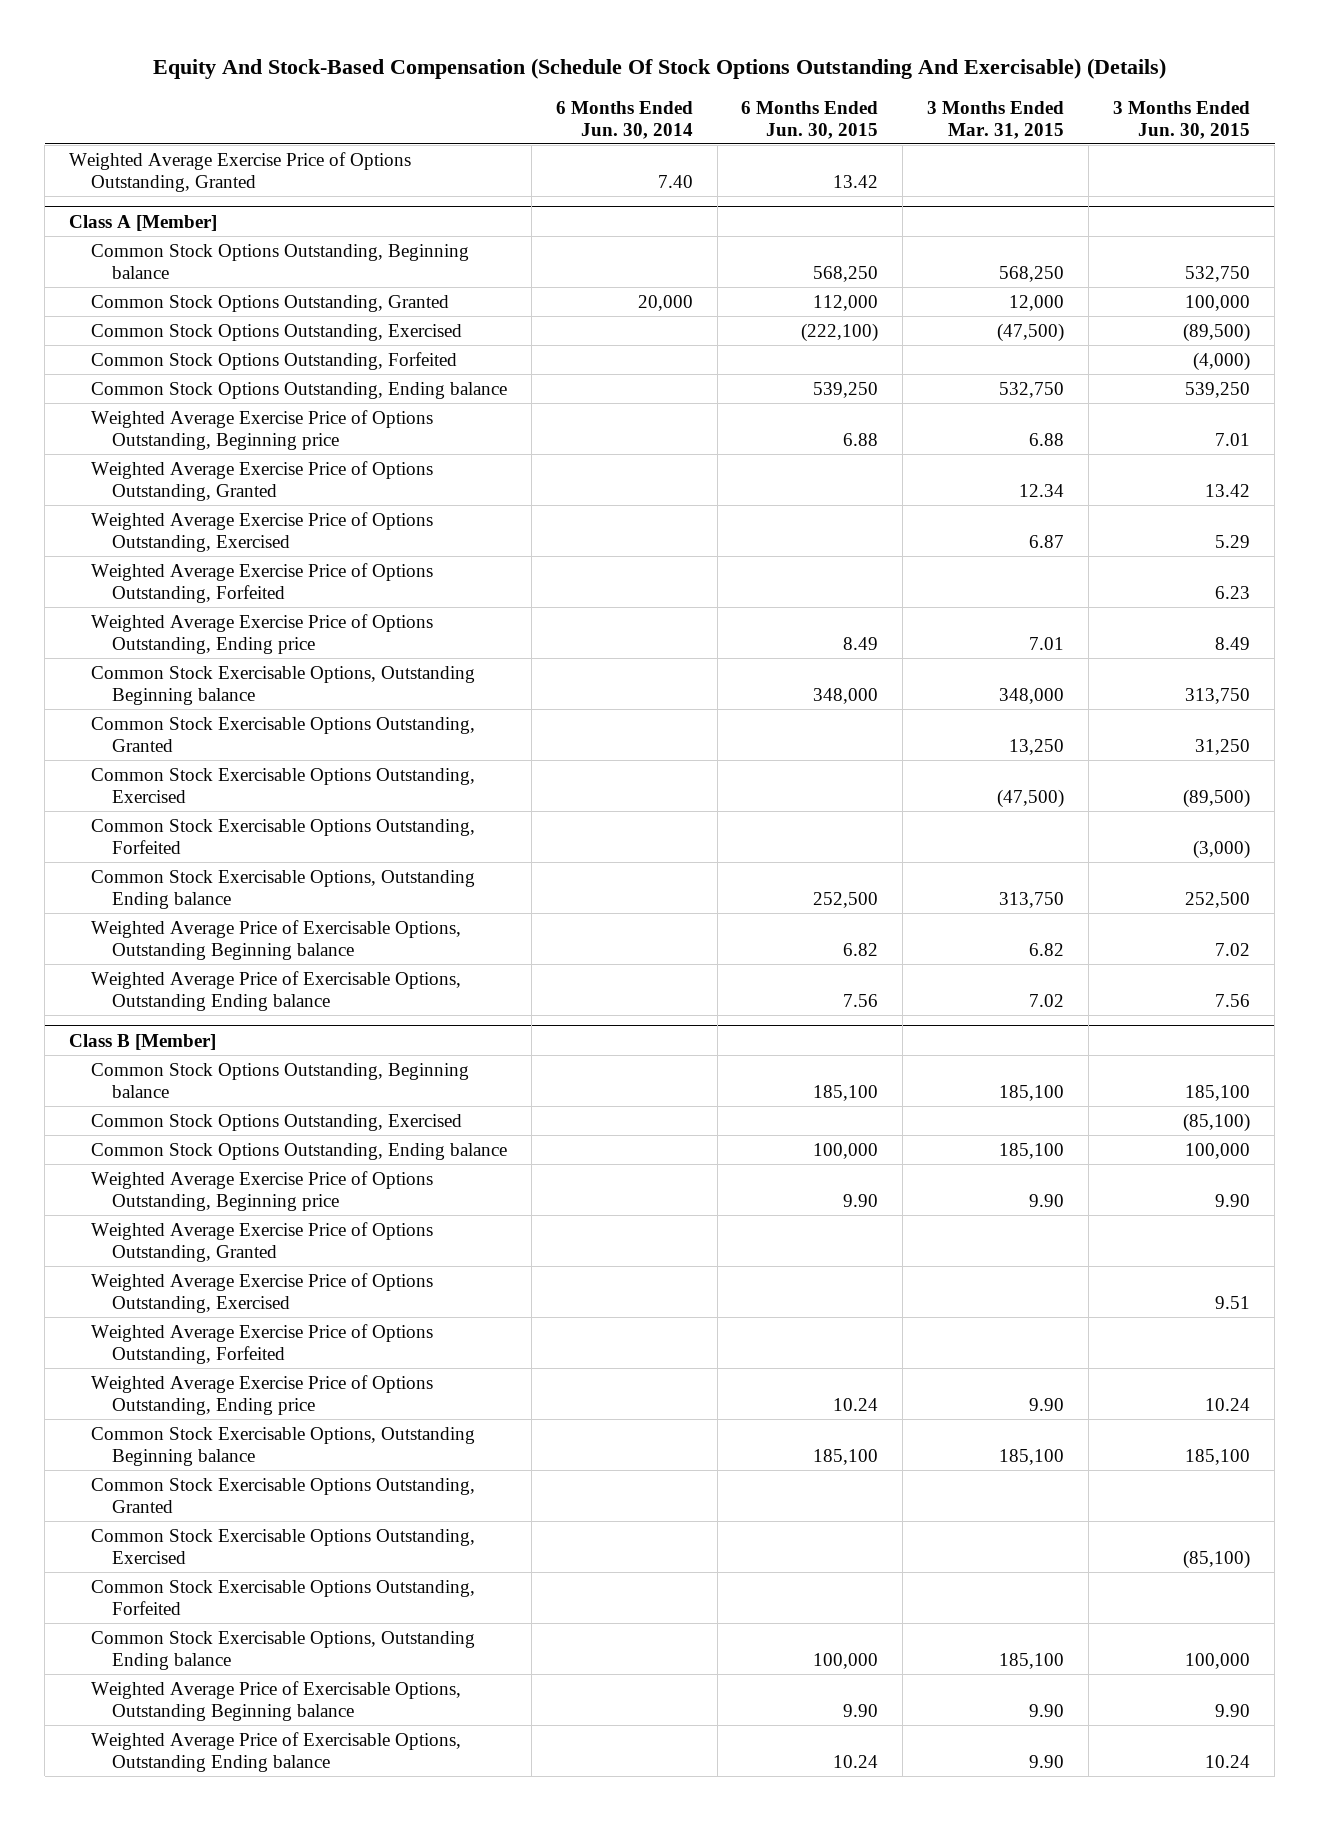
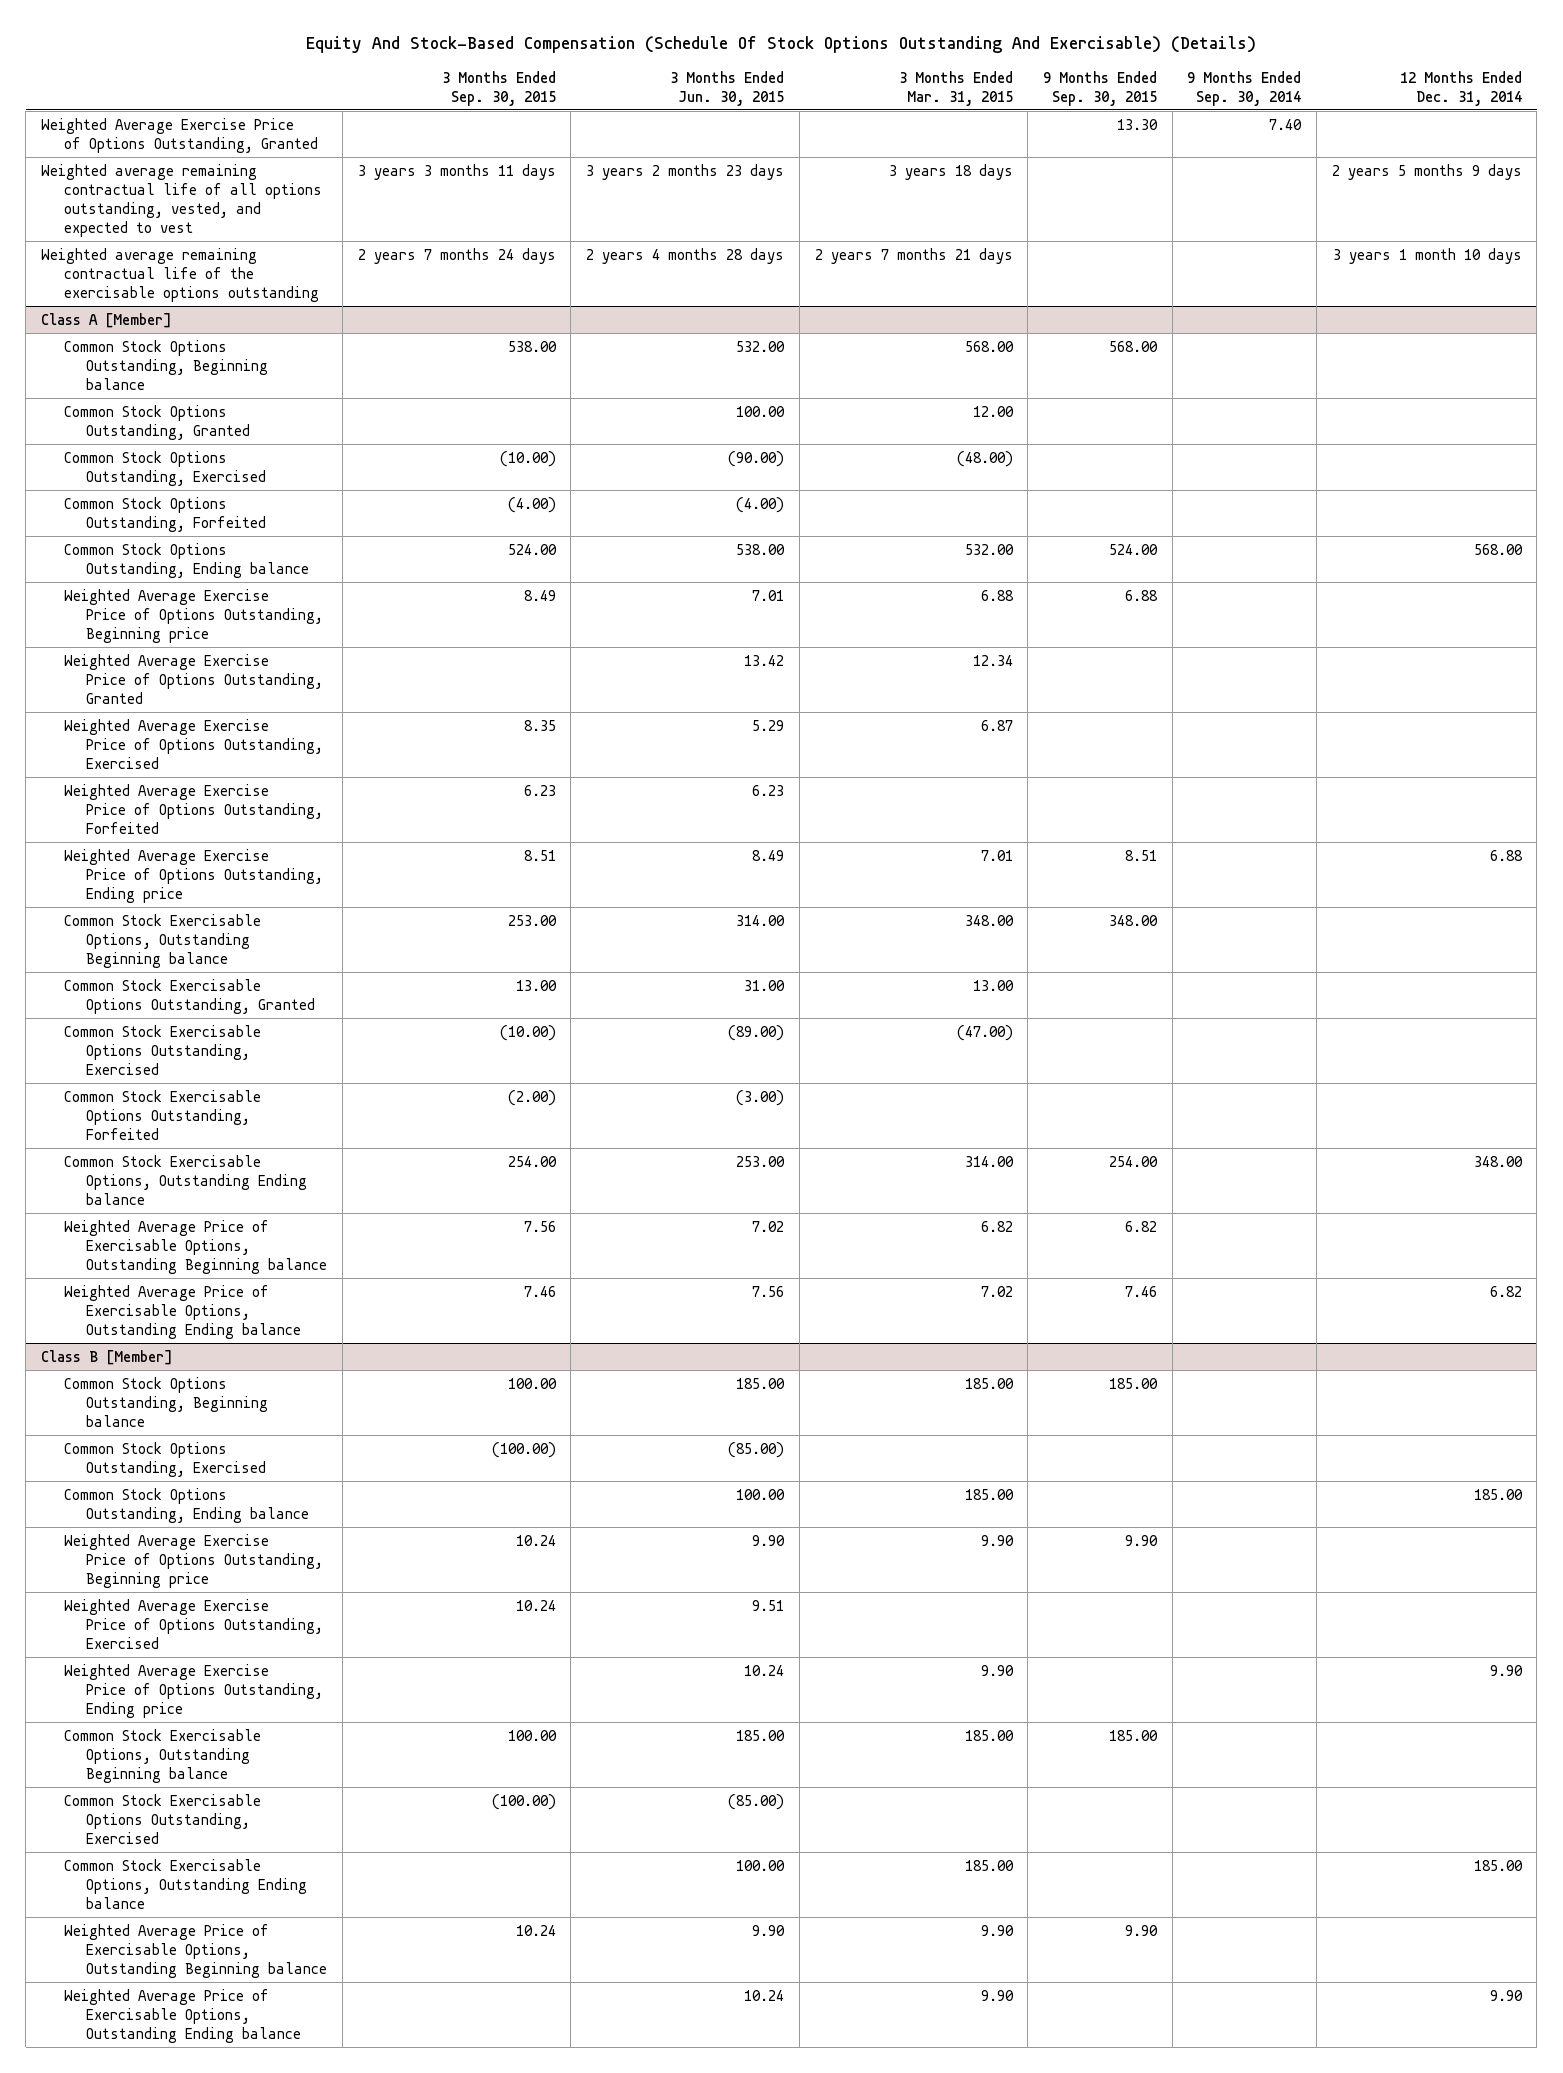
- | 6 Months Ended Jun. 30, 2014 | 6 Months Ended Jun. 30, 2015 | 3 Months Ended Mar. 31, 2015 | 3 Months Ended Jun. 30, 2015
+ | 3 Months Ended Sep. 30, 2015 | 3 Months Ended Jun. 30, 2015 | 3 Months Ended Mar. 31, 2015 | 9 Months Ended Sep. 30, 2015 | 9 Months Ended Sep. 30, 2014 | 12 Months Ended Dec. 31, 2014
+ Weighted average remaining contractual life of all options outstanding, vested, and expected to vest | 3 years 3 months 11 days | 3 years 2 months 23 days | 3 years 18 days | | | 2 years 5 months 9 days
+ Weighted average remaining contractual life of the exercisable options outstanding | 2 years 7 months 24 days | 2 years 4 months 28 days | 2 years 7 months 21 days | | | 3 years 1 month 10 days
@ Class A [Member]
- Common Stock Options Outstanding, Beginning balance | | 568,250 | 568,250 | 532,750
- Common Stock Options Outstanding, Granted | 20,000 | 112,000 | 12,000 | 100,000
- Common Stock Options Outstanding, Exercised | | (222,100) | (47,500) | (89,500)
- Common Stock Options Outstanding, Forfeited | | | | (4,000)
- Common Stock Options Outstanding, Ending balance | | 539,250 | 532,750 | 539,250
+ Common Stock Options Outstanding, Beginning balance | 538.00 | 532.00 | 568.00 | 568.00 | |
+ Common Stock Options Outstanding, Granted | | 100.00 | 12.00 | | |
+ Common Stock Options Outstanding, Exercised | (10.00) | (90.00) | (48.00) | | |
+ Common Stock Options Outstanding, Forfeited | (4.00) | (4.00) | | | |
+ Common Stock Options Outstanding, Ending balance | 524.00 | 538.00 | 532.00 | 524.00 | | 568.00
- Common Stock Exercisable Options, Outstanding Beginning balance | | 348,000 | 348,000 | 313,750
- Common Stock Exercisable Options Outstanding, Granted | | | 13,250 | 31,250
- Common Stock Exercisable Options Outstanding, Exercised | | | (47,500) | (89,500)
- Common Stock Exercisable Options Outstanding, Forfeited | | | | (3,000)
- Common Stock Exercisable Options, Outstanding Ending balance | | 252,500 | 313,750 | 252,500
+ Common Stock Exercisable Options, Outstanding Beginning balance | 253.00 | 314.00 | 348.00 | 348.00 | |
+ Common Stock Exercisable Options Outstanding, Granted | 13.00 | 31.00 | 13.00 | | |
+ Common Stock Exercisable Options Outstanding, Exercised | (10.00) | (89.00) | (47.00) | | |
+ Common Stock Exercisable Options Outstanding, Forfeited | (2.00) | (3.00) | | | |
+ Common Stock Exercisable Options, Outstanding Ending balance | 254.00 | 253.00 | 314.00 | 254.00 | | 348.00
@ Class B [Member]
- Common Stock Options Outstanding, Beginning balance | | 185,100 | 185,100 | 185,100
- Common Stock Options Outstanding, Exercised | | | | (85,100)
- Common Stock Options Outstanding, Ending balance | | 100,000 | 185,100 | 100,000
+ Common Stock Options Outstanding, Beginning balance | 100.00 | 185.00 | 185.00 | 185.00 | |
+ Common Stock Options Outstanding, Exercised | (100.00) | (85.00) | | | |
+ Common Stock Options Outstanding, Ending balance | | 100.00 | 185.00 | | | 185.00
- Weighted Average Exercise Price of Options Outstanding, Granted
- Weighted Average Exercise Price of Options Outstanding, Forfeited
- Common Stock Exercisable Options, Outstanding Beginning balance | | 185,100 | 185,100 | 185,100
- Common Stock Exercisable Options Outstanding, Granted
- Common Stock Exercisable Options Outstanding, Exercised | | | | (85,100)
- Common Stock Exercisable Options Outstanding, Forfeited
- Common Stock Exercisable Options, Outstanding Ending balance | | 100,000 | 185,100 | 100,000
+ Common Stock Exercisable Options, Outstanding Beginning balance | 100.00 | 185.00 | 185.00 | 185.00 | |
+ Common Stock Exercisable Options Outstanding, Exercised | (100.00) | (85.00) | | | |
+ Common Stock Exercisable Options, Outstanding Ending balance | | 100.00 | 185.00 | | | 185.00

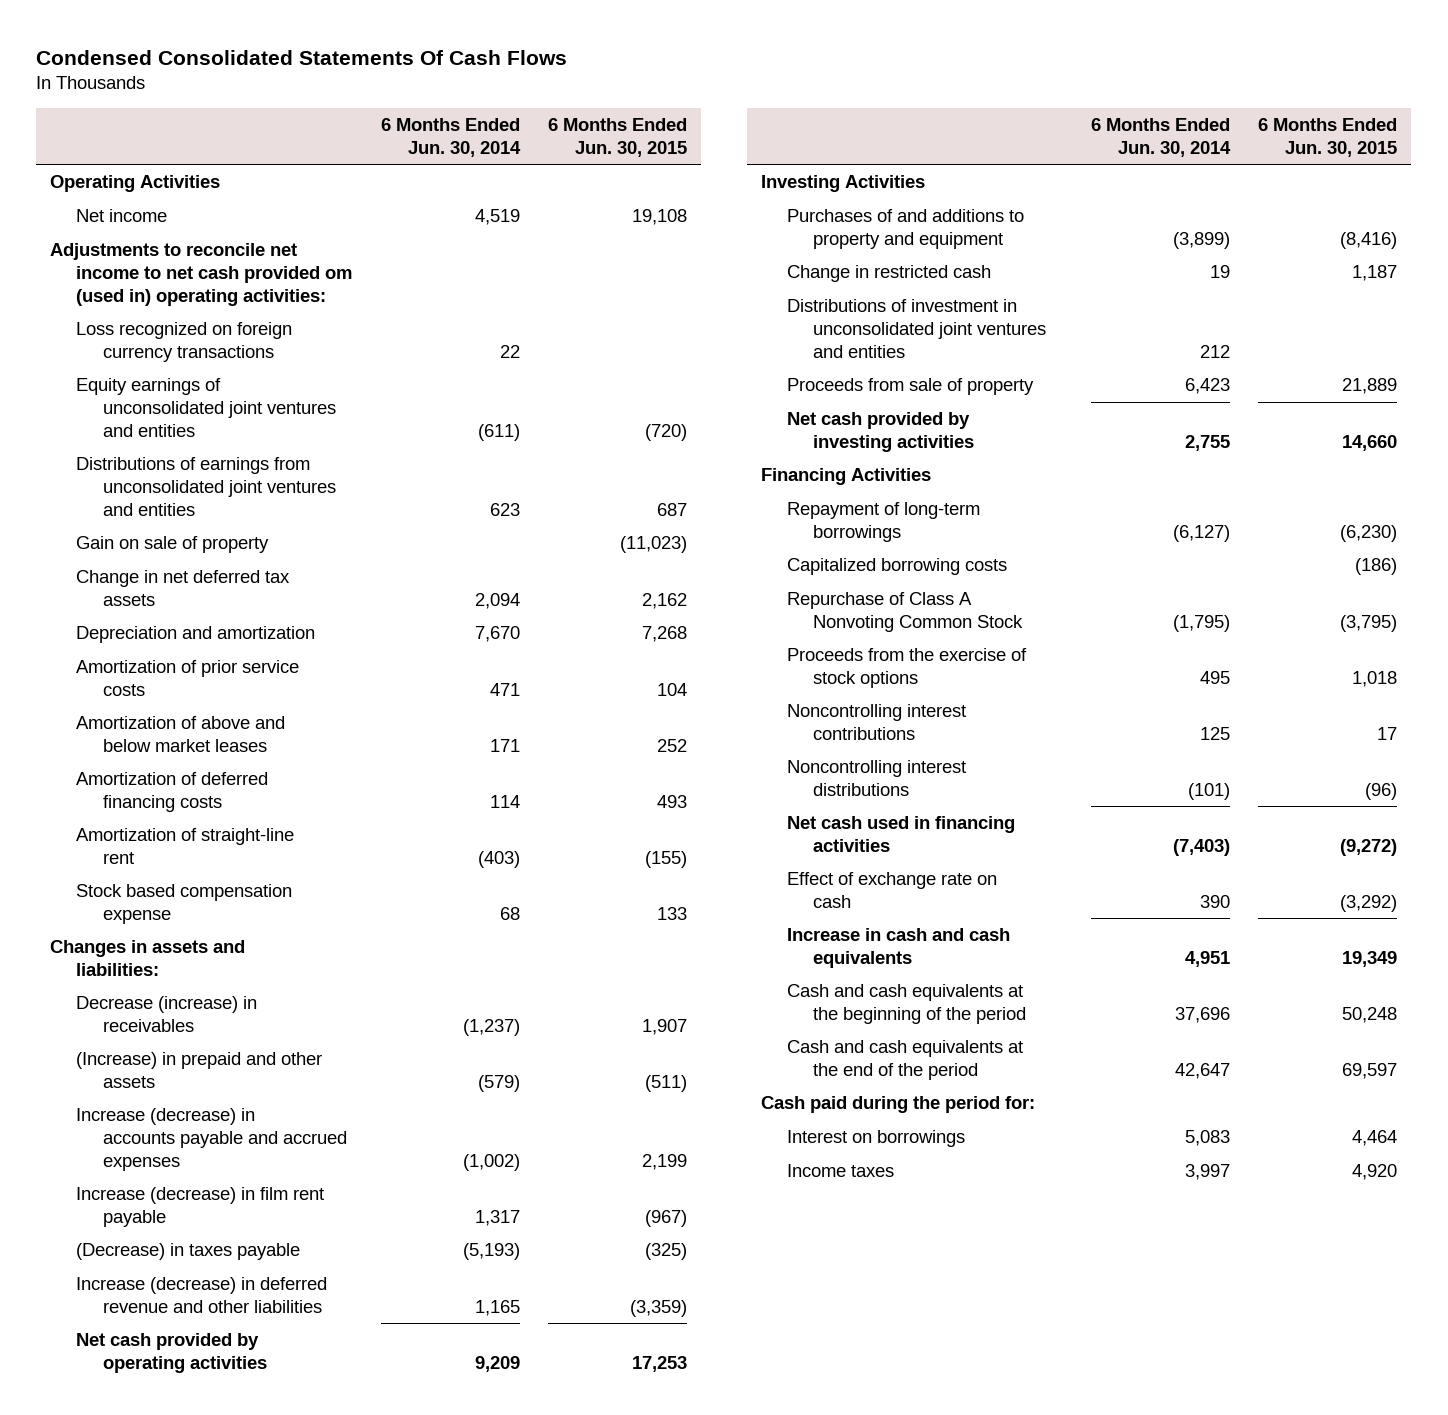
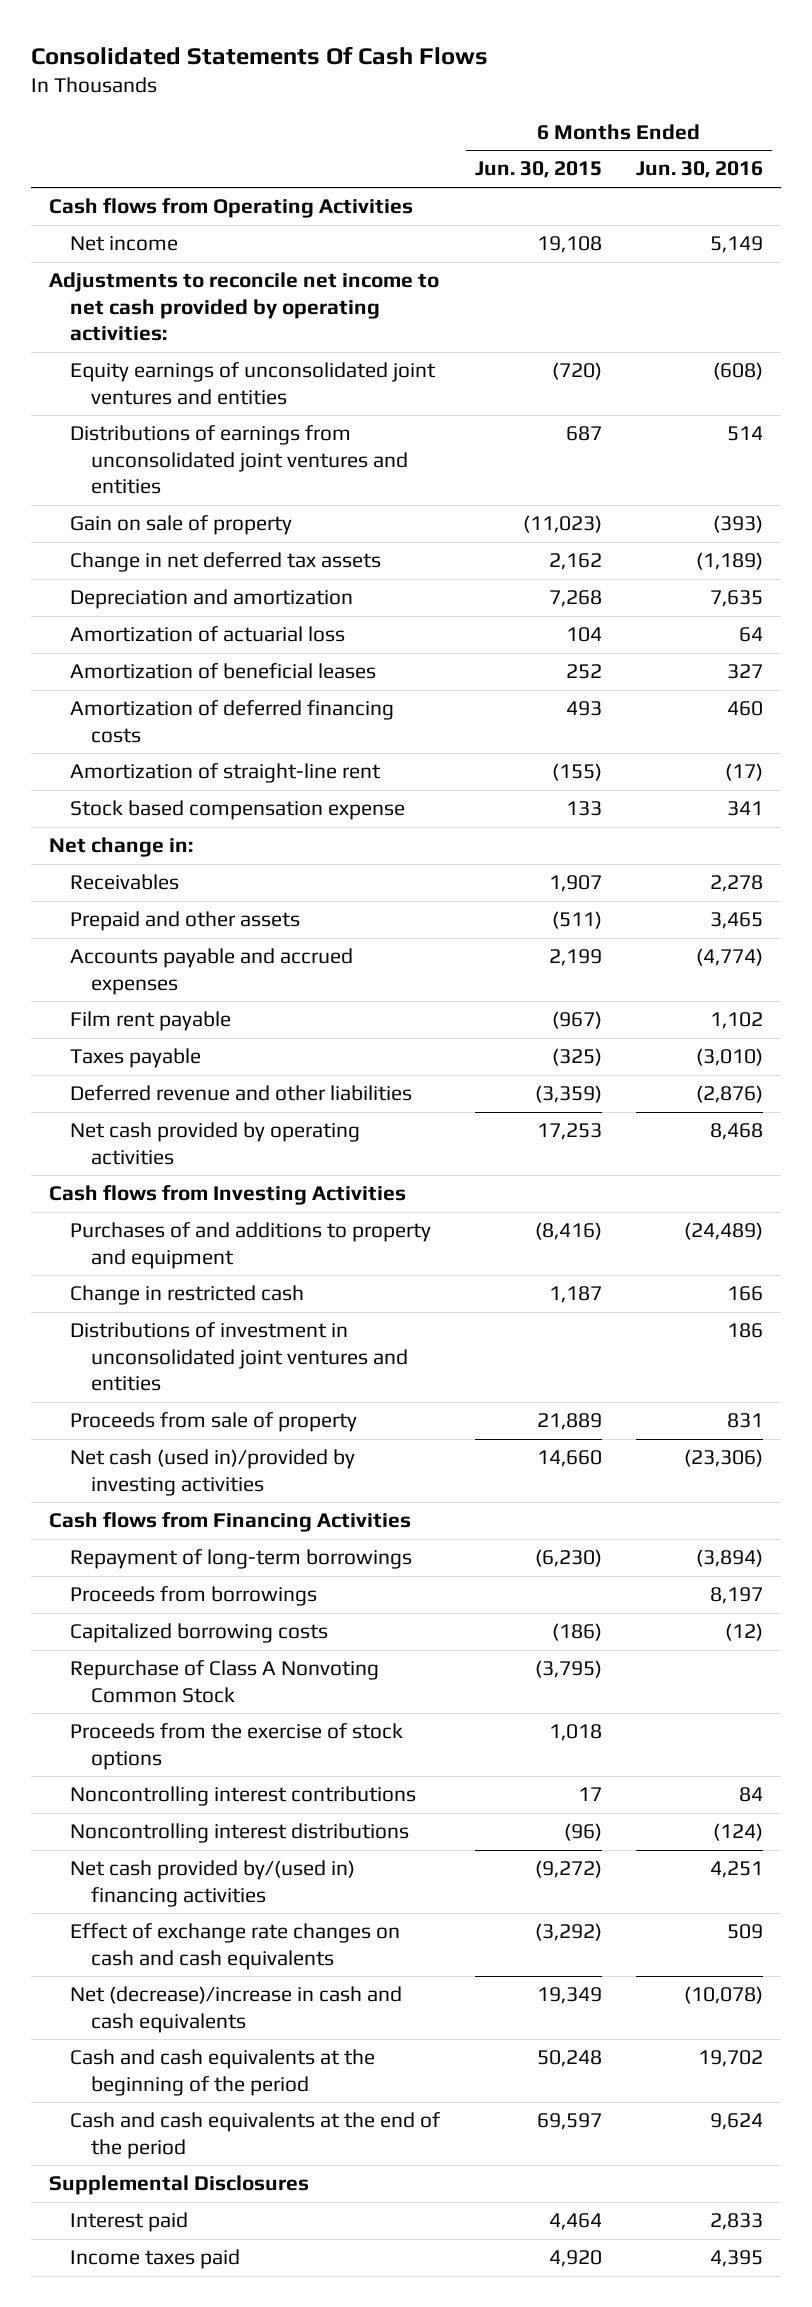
- Condensed Consolidated Statements Of Cash Flows
+ Consolidated Statements Of Cash Flows
- | 6 Months Ended Jun. 30, 2014 | 6 Months Ended Jun. 30, 2015
+ | 6 Months Ended Jun. 30, 2015 | 6 Months Ended Jun. 30, 2016
- Operating Activities
+ Cash flows from Operating Activities
- Adjustments to reconcile net income to net cash provided om (used in) operating activities:
- Loss recognized on foreign currency transactions | 22 |
+ Adjustments to reconcile net income to net cash provided by operating activities:
- Amortization of prior service costs | 471 | 104
- Amortization of above and below market leases | 171 | 252
+ Amortization of actuarial loss | 104 | 64
+ Amortization of beneficial leases | 252 | 327
- Changes in assets and liabilities:
- Decrease (increase) in receivables | (1,237) | 1,907
- (Increase) in prepaid and other assets | (579) | (511)
- Increase (decrease) in accounts payable and accrued expenses | (1,002) | 2,199
- Increase (decrease) in film rent payable | 1,317 | (967)
- (Decrease) in taxes payable | (5,193) | (325)
- Increase (decrease) in deferred revenue and other liabilities | 1,165 | (3,359)
+ Net change in:
+ Receivables | 1,907 | 2,278
+ Prepaid and other assets | (511) | 3,465
+ Accounts payable and accrued expenses | 2,199 | (4,774)
+ Film rent payable | (967) | 1,102
+ Taxes payable | (325) | (3,010)
+ Deferred revenue and other liabilities | (3,359) | (2,876)
- Investing Activities
+ Cash flows from Investing Activities
- Net cash provided by investing activities | 2,755 | 14,660
- Financing Activities
+ Net cash (used in)/provided by investing activities | 14,660 | (23,306)
+ Cash flows from Financing Activities
+ Proceeds from borrowings | | 8,197
- Net cash used in financing activities | (7,403) | (9,272)
- Effect of exchange rate on cash | 390 | (3,292)
- Increase in cash and cash equivalents | 4,951 | 19,349
+ Net cash provided by/(used in) financing activities | (9,272) | 4,251
+ Effect of exchange rate changes on cash and cash equivalents | (3,292) | 509
+ Net (decrease)/increase in cash and cash equivalents | 19,349 | (10,078)
- Cash paid during the period for:
- Interest on borrowings | 5,083 | 4,464
- Income taxes | 3,997 | 4,920
+ Supplemental Disclosures
+ Interest paid | 4,464 | 2,833
+ Income taxes paid | 4,920 | 4,395

